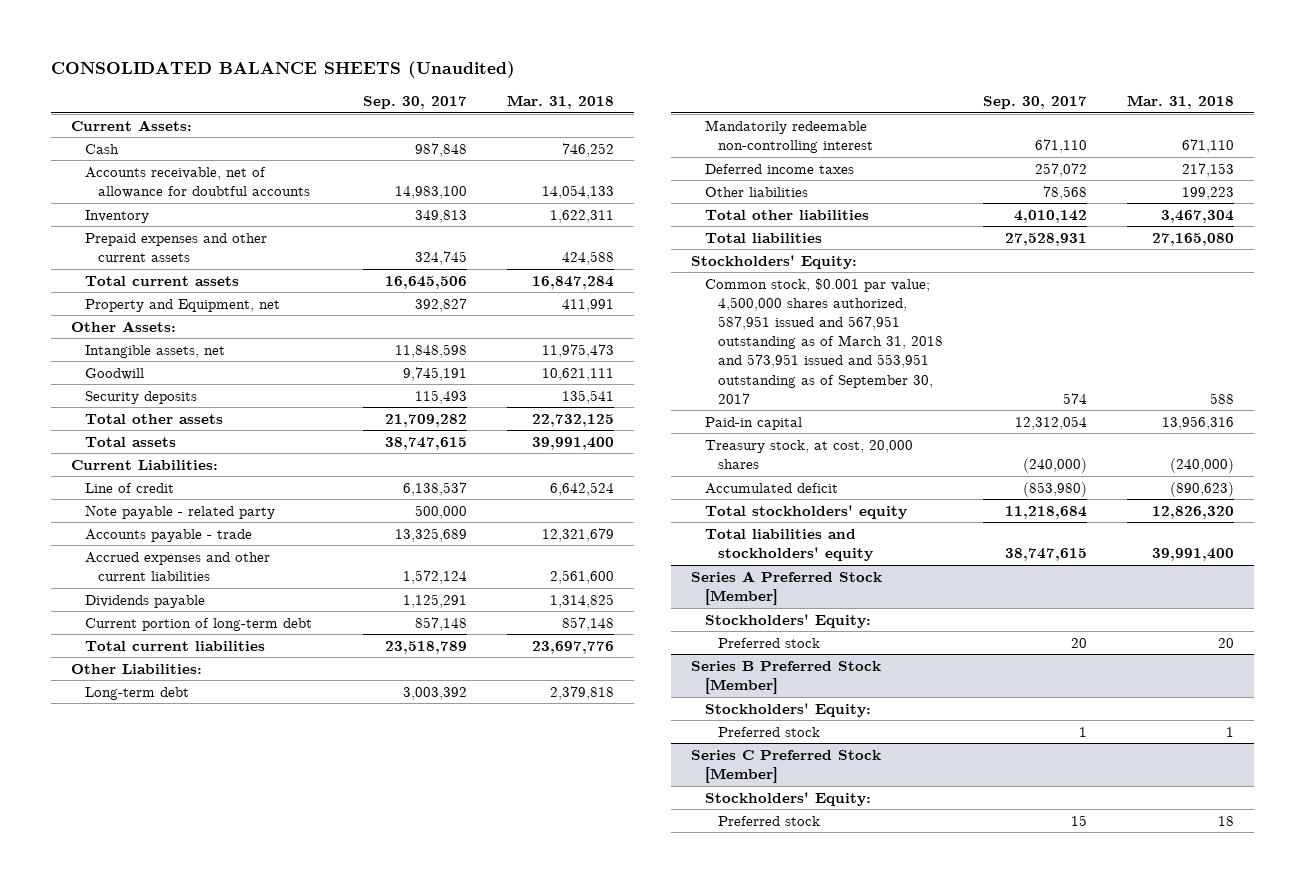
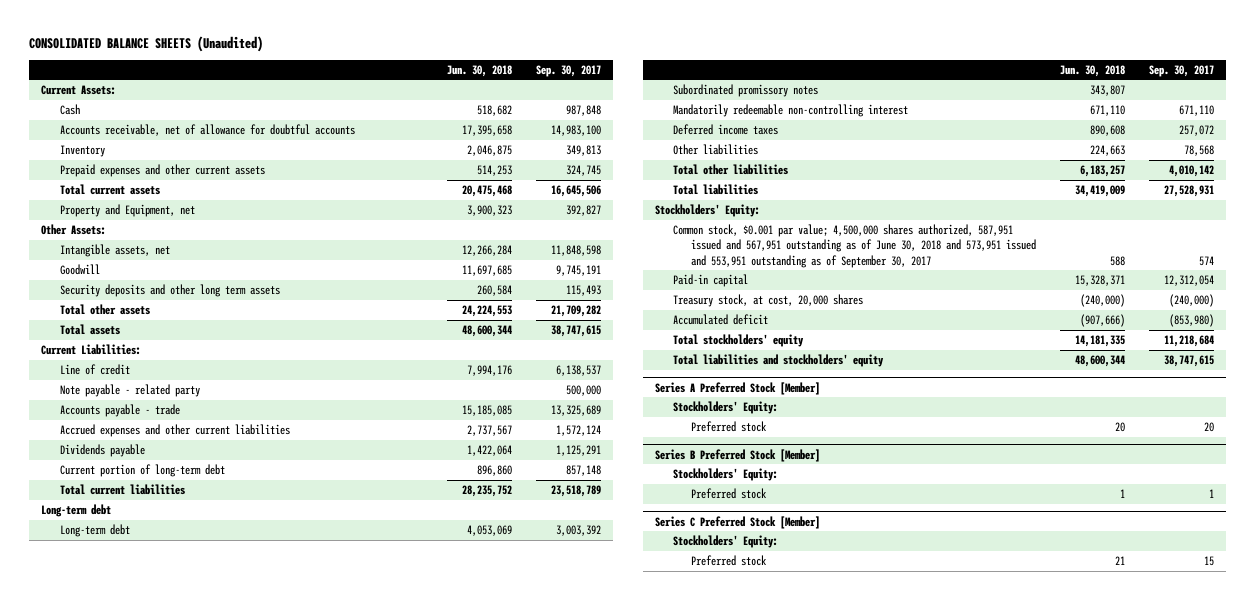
- | Sep. 30, 2017 | Mar. 31, 2018
+ | Jun. 30, 2018 | Sep. 30, 2017
- Security deposits | 115,493 | 135,541
+ Security deposits and other long term assets | 260,584 | 115,493
- Other Liabilities:
+ Long-term debt
+ Subordinated promissory notes | 343,807 |
- Common stock, $0.001 par value; 4,500,000 shares authorized, 587,951 issued and 567,951 outstanding as of March 31, 2018 and 573,951 issued and 553,951 outstanding as of September 30, 2017 | 574 | 588
+ Common stock, $0.001 par value; 4,500,000 shares authorized, 587,951 issued and 567,951 outstanding as of June 30, 2018 and 573,951 issued and 553,951 outstanding as of September 30, 2017 | 588 | 574

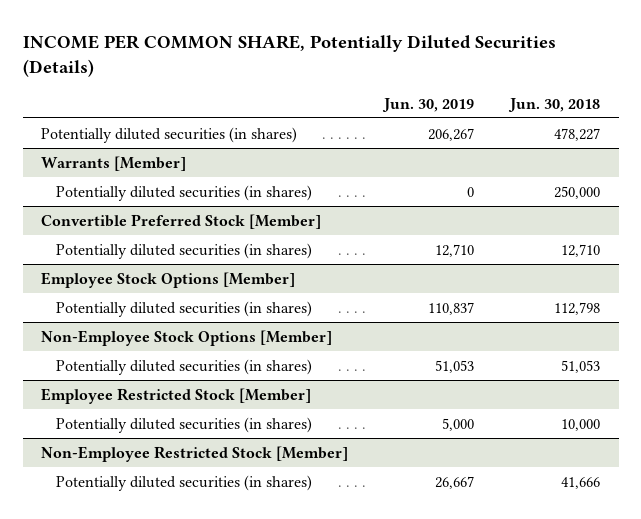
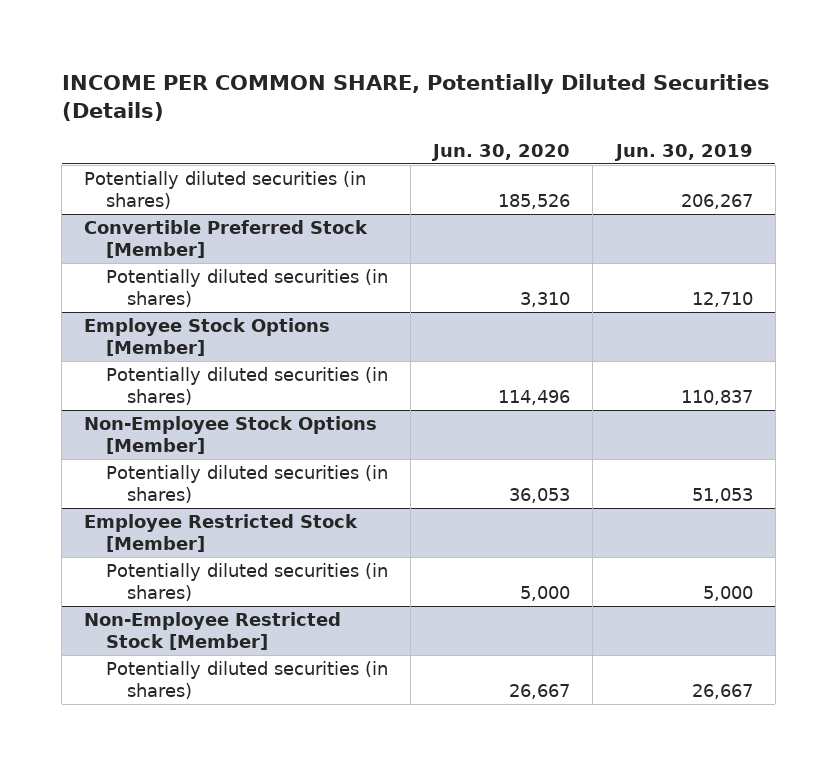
- | Jun. 30, 2019 | Jun. 30, 2018
+ | Jun. 30, 2020 | Jun. 30, 2019
- Warrants [Member]
- Potentially diluted securities (in shares) | 0 | 250,000

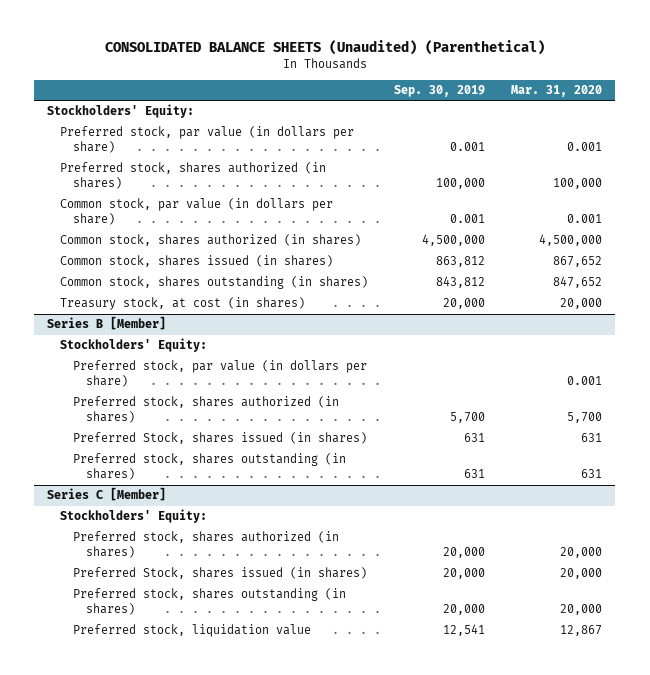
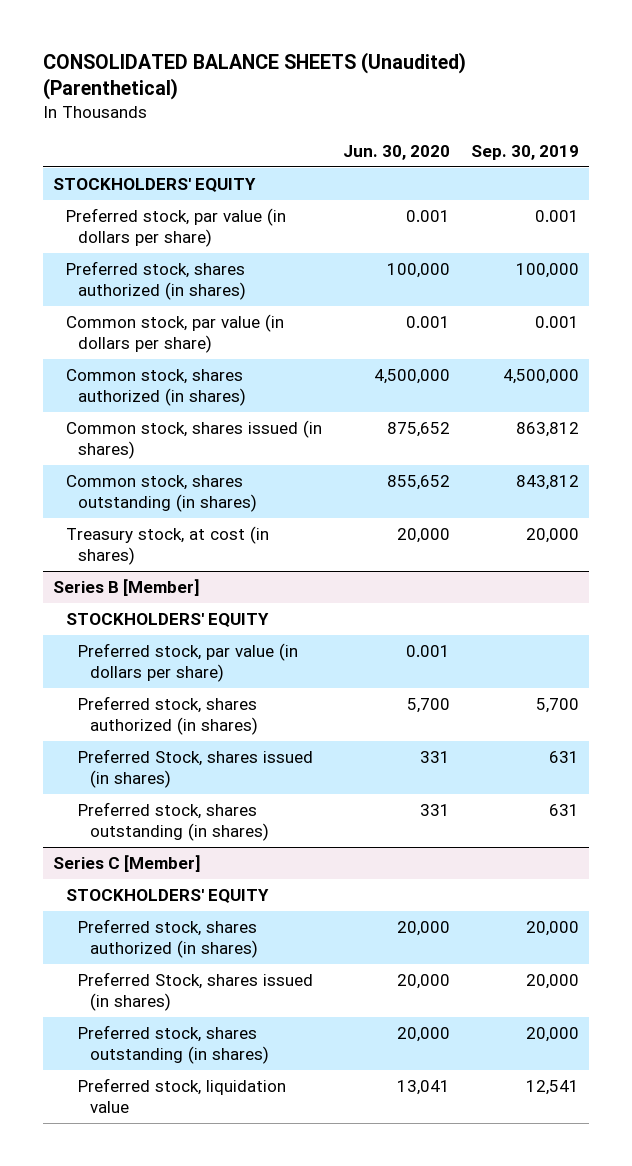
- | Sep. 30, 2019 | Mar. 31, 2020
+ | Jun. 30, 2020 | Sep. 30, 2019
- Stockholders' Equity:
+ STOCKHOLDERS' EQUITY
@ Series B [Member]
- Stockholders' Equity:
+ STOCKHOLDERS' EQUITY
@ Series C [Member]
- Stockholders' Equity:
+ STOCKHOLDERS' EQUITY

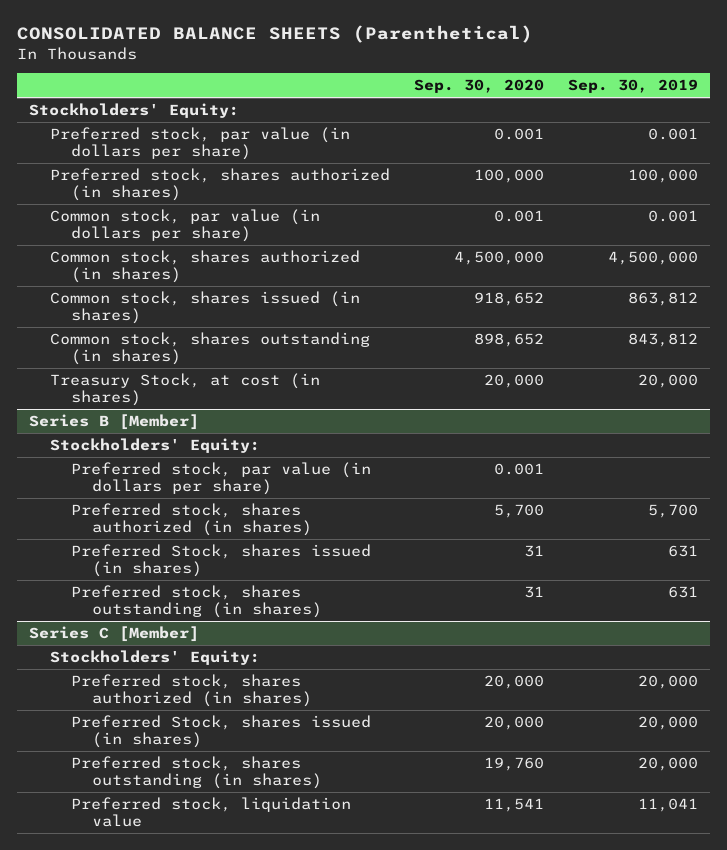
- CONSOLIDATED BALANCE SHEETS (Unaudited) (Parenthetical)
+ CONSOLIDATED BALANCE SHEETS (Parenthetical)
- | Jun. 30, 2020 | Sep. 30, 2019
+ | Sep. 30, 2020 | Sep. 30, 2019
- STOCKHOLDERS' EQUITY
+ Stockholders' Equity:
- Treasury stock, at cost (in shares) | 20,000 | 20,000
+ Treasury Stock, at cost (in shares) | 20,000 | 20,000
@ Series B [Member]
- STOCKHOLDERS' EQUITY
+ Stockholders' Equity:
@ Series C [Member]
- STOCKHOLDERS' EQUITY
+ Stockholders' Equity:
- Preferred stock, liquidation value | 13,041 | 12,541
+ Preferred stock, liquidation value | 11,541 | 11,041

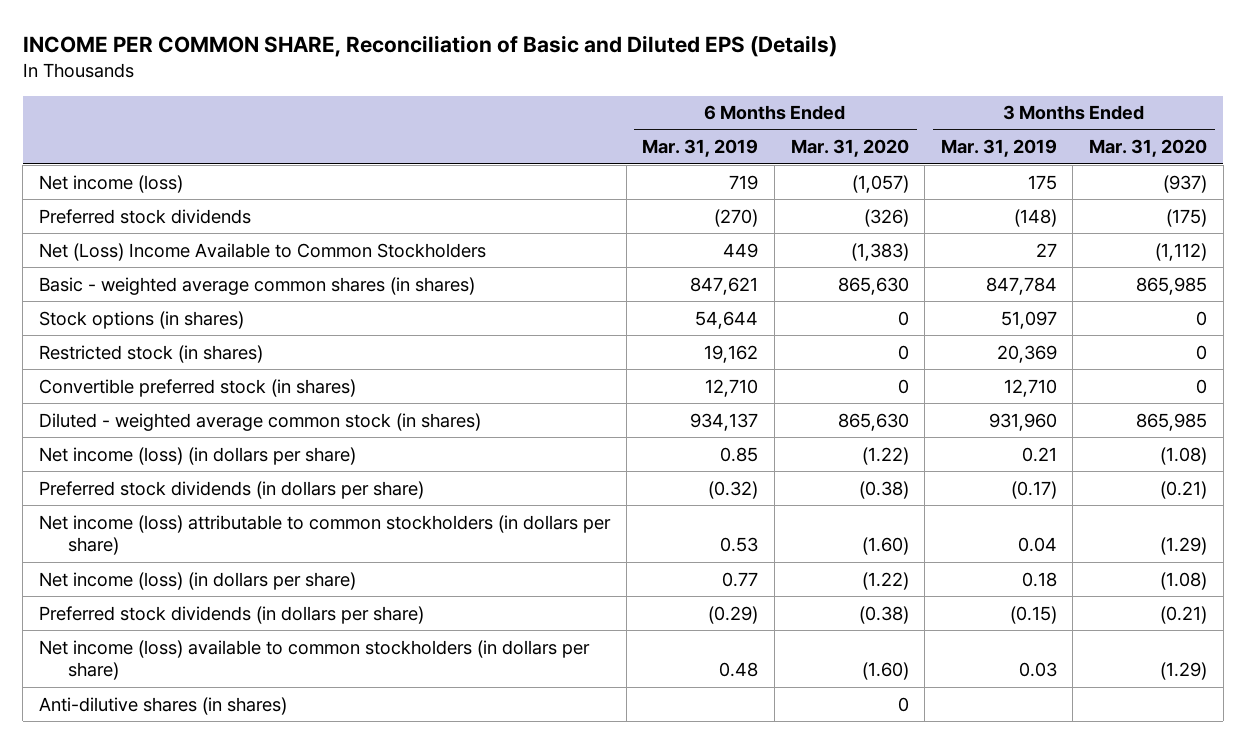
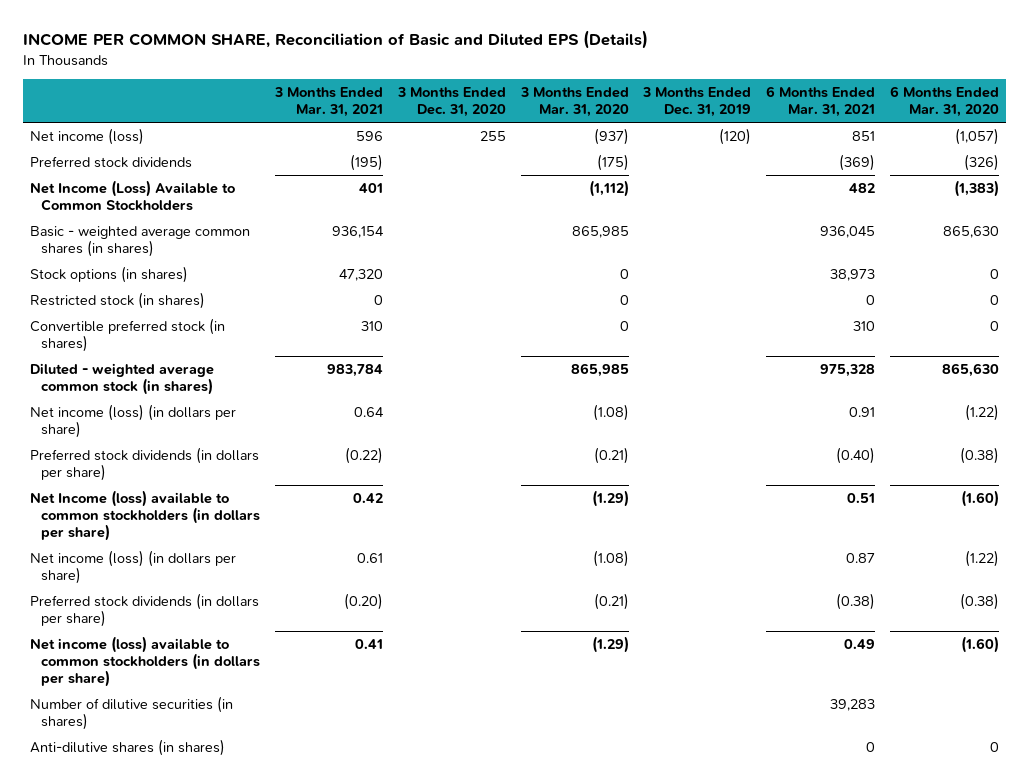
- | 6 Months Ended Mar. 31, 2019 | 6 Months Ended Mar. 31, 2020 | 3 Months Ended Mar. 31, 2019 | 3 Months Ended Mar. 31, 2020
+ | 3 Months Ended Mar. 31, 2021 | 3 Months Ended Dec. 31, 2020 | 3 Months Ended Mar. 31, 2020 | 3 Months Ended Dec. 31, 2019 | 6 Months Ended Mar. 31, 2021 | 6 Months Ended Mar. 31, 2020
- Net (Loss) Income Available to Common Stockholders | 449 | (1,383) | 27 | (1,112)
+ Net Income (Loss) Available to Common Stockholders | 401 | | (1,112) | | 482 | (1,383)
- Net income (loss) attributable to common stockholders (in dollars per share) | 0.53 | (1.60) | 0.04 | (1.29)
+ Net Income (loss) available to common stockholders (in dollars per share) | 0.42 | | (1.29) | | 0.51 | (1.60)
+ Number of dilutive securities (in shares) | | | | | 39,283 |

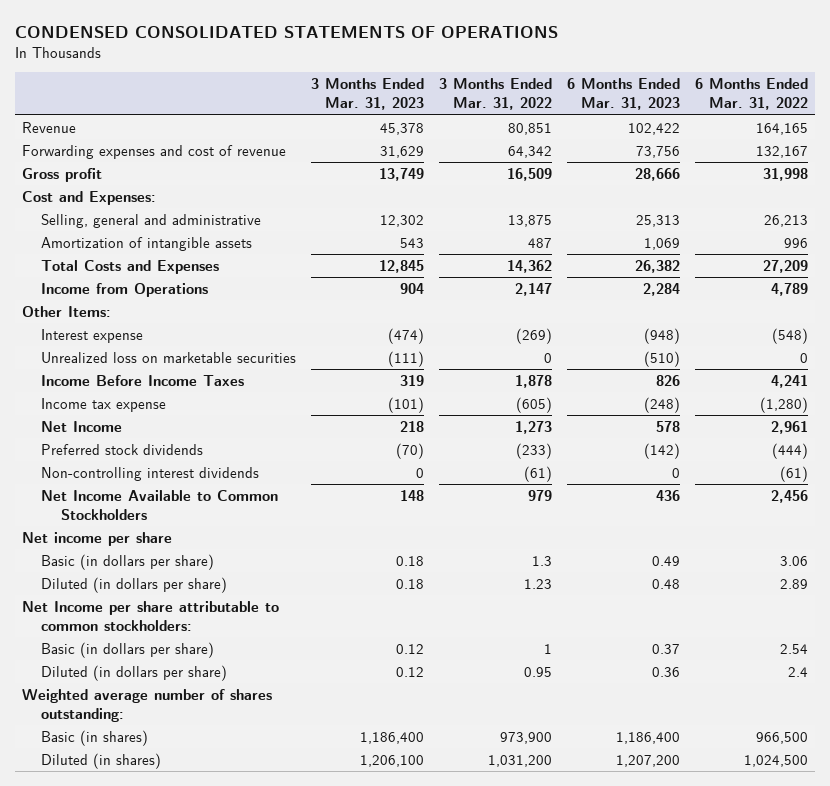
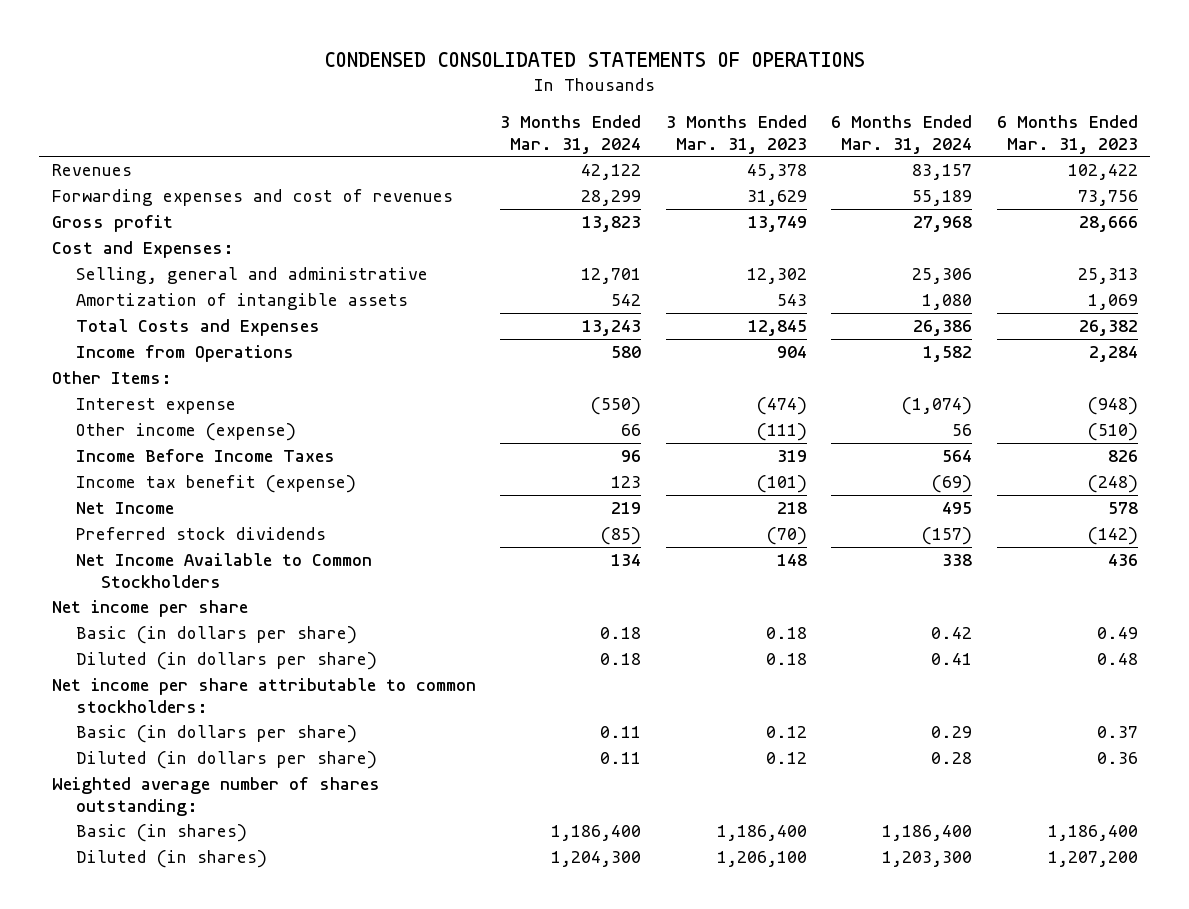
- | 3 Months Ended Mar. 31, 2023 | 3 Months Ended Mar. 31, 2022 | 6 Months Ended Mar. 31, 2023 | 6 Months Ended Mar. 31, 2022
+ | 3 Months Ended Mar. 31, 2024 | 3 Months Ended Mar. 31, 2023 | 6 Months Ended Mar. 31, 2024 | 6 Months Ended Mar. 31, 2023
- Revenue | 45,378 | 80,851 | 102,422 | 164,165
- Forwarding expenses and cost of revenue | 31,629 | 64,342 | 73,756 | 132,167
+ Revenues | 42,122 | 45,378 | 83,157 | 102,422
+ Forwarding expenses and cost of revenues | 28,299 | 31,629 | 55,189 | 73,756
- Unrealized loss on marketable securities | (111) | 0 | (510) | 0
+ Other income (expense) | 66 | (111) | 56 | (510)
- Income tax expense | (101) | (605) | (248) | (1,280)
+ Income tax benefit (expense) | 123 | (101) | (69) | (248)
- Non-controlling interest dividends | 0 | (61) | 0 | (61)
- Net Income per share attributable to common stockholders:
+ Net income per share attributable to common stockholders:

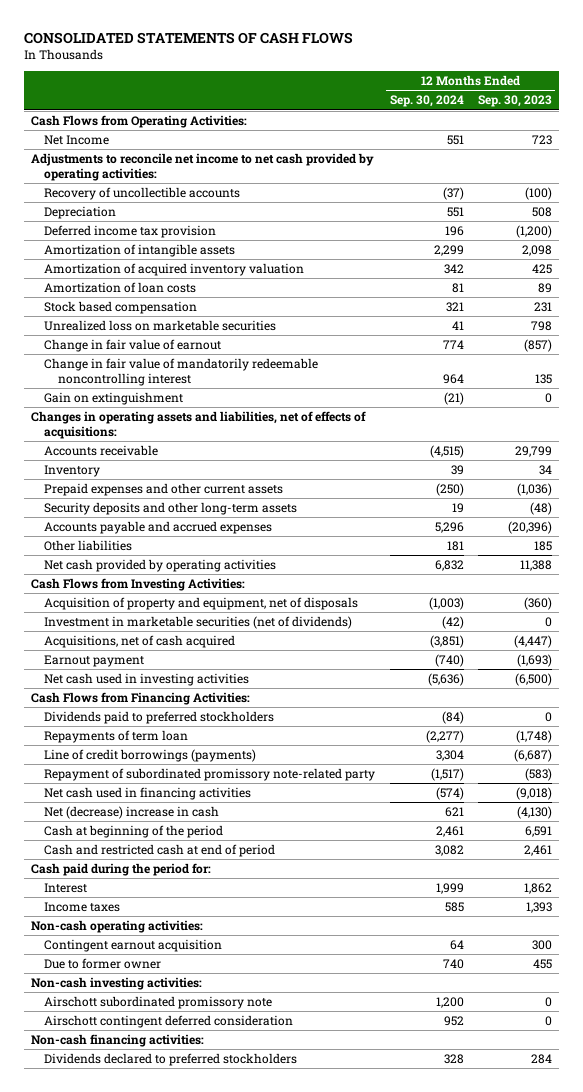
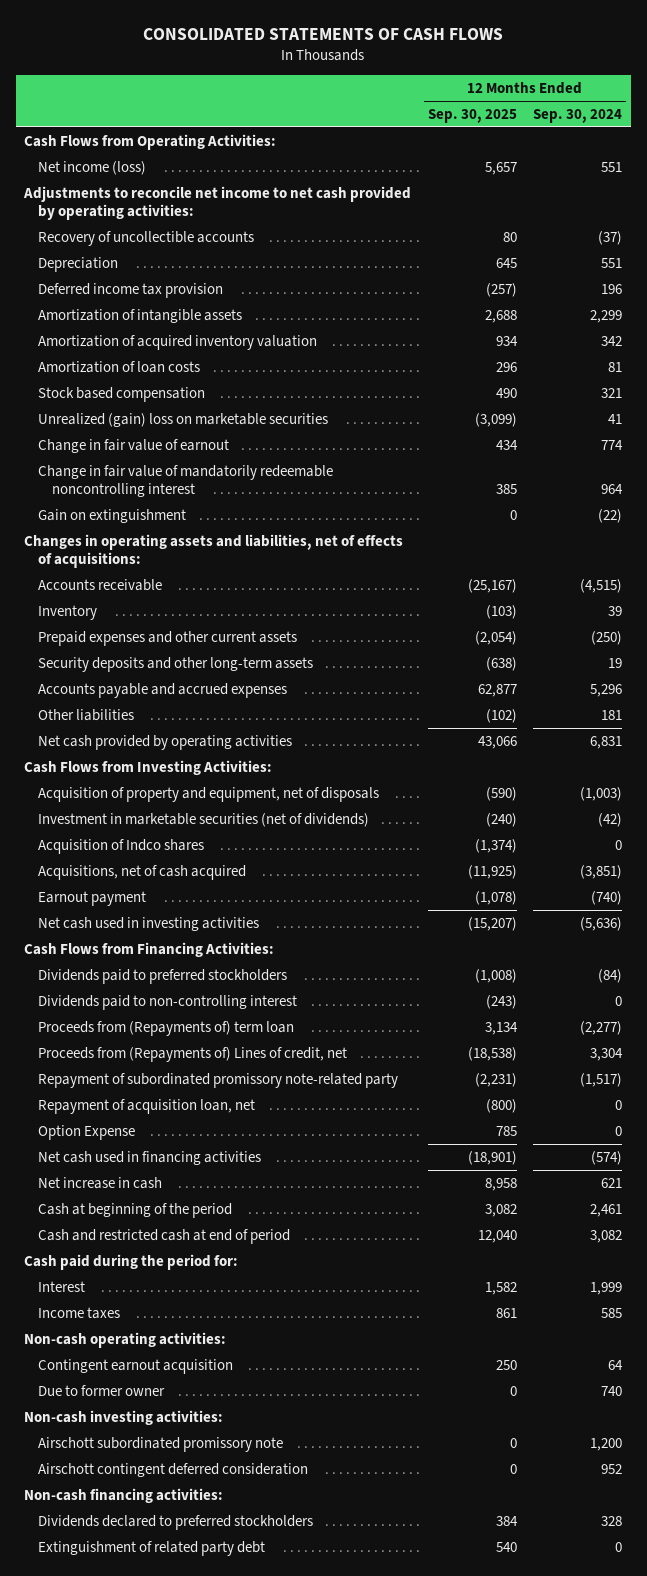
- | 12 Months Ended Sep. 30, 2024 | 12 Months Ended Sep. 30, 2023
+ | 12 Months Ended Sep. 30, 2025 | 12 Months Ended Sep. 30, 2024
- Net Income | 551 | 723
+ Net income (loss) | 5,657 | 551
- Unrealized loss on marketable securities | 41 | 798
+ Unrealized (gain) loss on marketable securities | (3,099) | 41
- Gain on extinguishment | (21) | 0
+ Gain on extinguishment | 0 | (22)
- Net cash provided by operating activities | 6,832 | 11,388
+ Net cash provided by operating activities | 43,066 | 6,831
+ Acquisition of Indco shares | (1,374) | 0
- Repayments of term loan | (2,277) | (1,748)
- Line of credit borrowings (payments) | 3,304 | (6,687)
+ Dividends paid to non-controlling interest | (243) | 0
+ Proceeds from (Repayments of) term loan | 3,134 | (2,277)
+ Proceeds from (Repayments of) Lines of credit, net | (18,538) | 3,304
+ Repayment of acquisition loan, net | (800) | 0
+ Option Expense | 785 | 0
- Net (decrease) increase in cash | 621 | (4,130)
+ Net increase in cash | 8,958 | 621
+ Extinguishment of related party debt | 540 | 0

